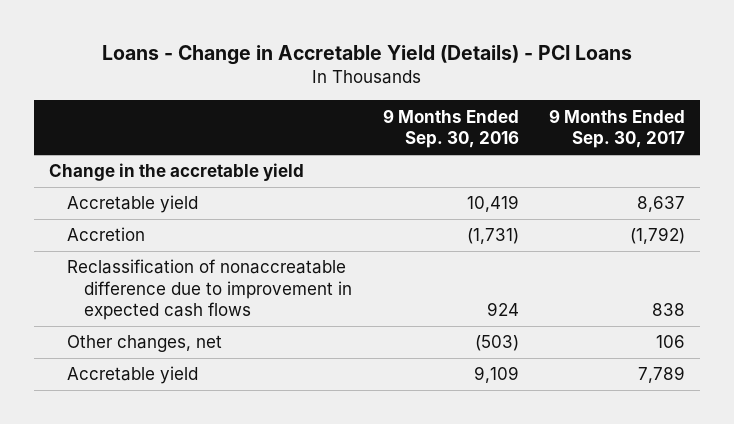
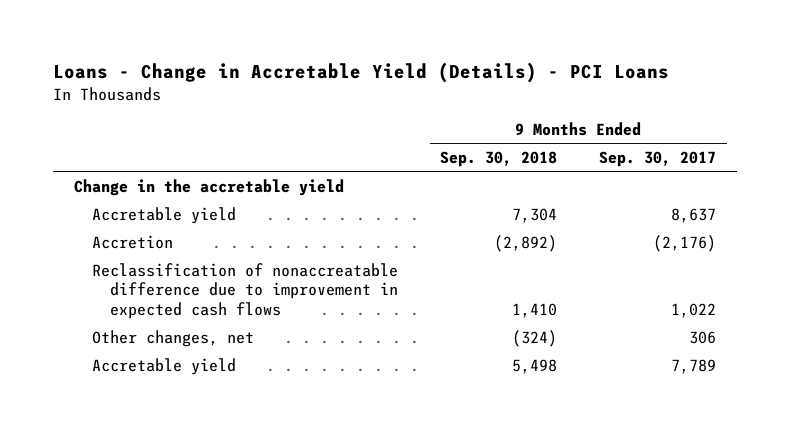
- | 9 Months Ended Sep. 30, 2016 | 9 Months Ended Sep. 30, 2017
+ | 9 Months Ended Sep. 30, 2018 | 9 Months Ended Sep. 30, 2017
- Accretion | (1,731) | (1,792)
- Reclassification of nonaccreatable difference due to improvement in expected cash flows | 924 | 838
- Other changes, net | (503) | 106
+ Accretion | (2,892) | (2,176)
+ Reclassification of nonaccreatable difference due to improvement in expected cash flows | 1,410 | 1,022
+ Other changes, net | (324) | 306

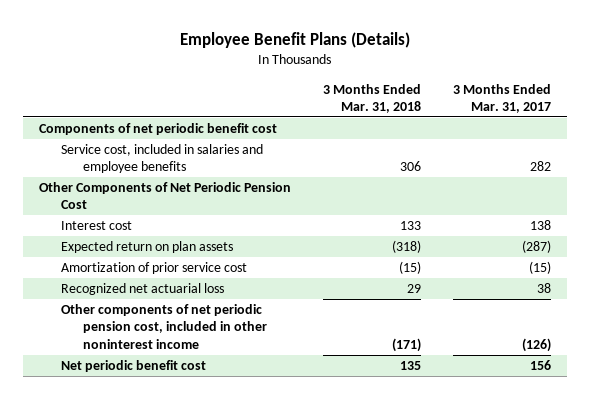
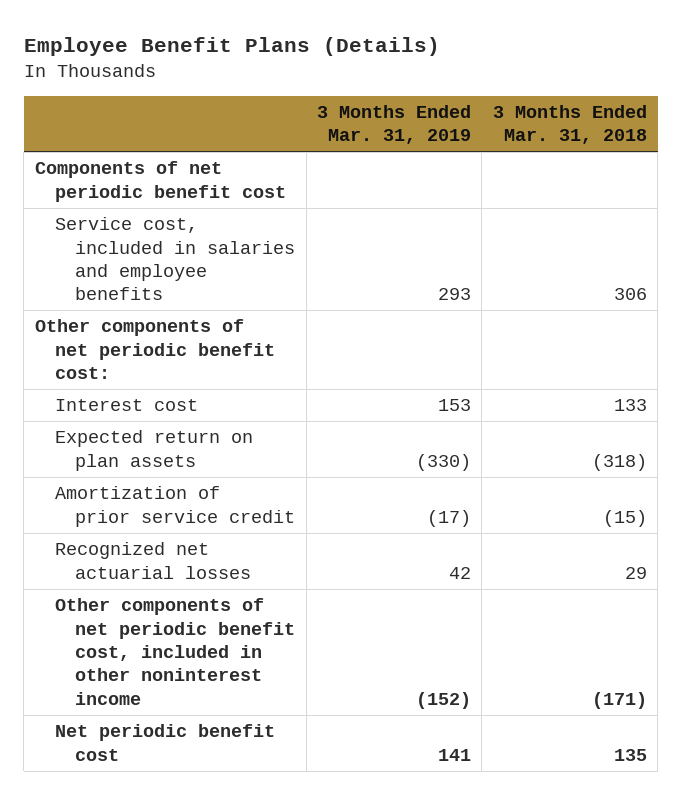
- | 3 Months Ended Mar. 31, 2018 | 3 Months Ended Mar. 31, 2017
+ | 3 Months Ended Mar. 31, 2019 | 3 Months Ended Mar. 31, 2018
- Other Components of Net Periodic Pension Cost
+ Other components of net periodic benefit cost:
- Amortization of prior service cost | (15) | (15)
- Recognized net actuarial loss | 29 | 38
- Other components of net periodic pension cost, included in other noninterest income | (171) | (126)
+ Amortization of prior service credit | (17) | (15)
+ Recognized net actuarial losses | 42 | 29
+ Other components of net periodic benefit cost, included in other noninterest income | (152) | (171)

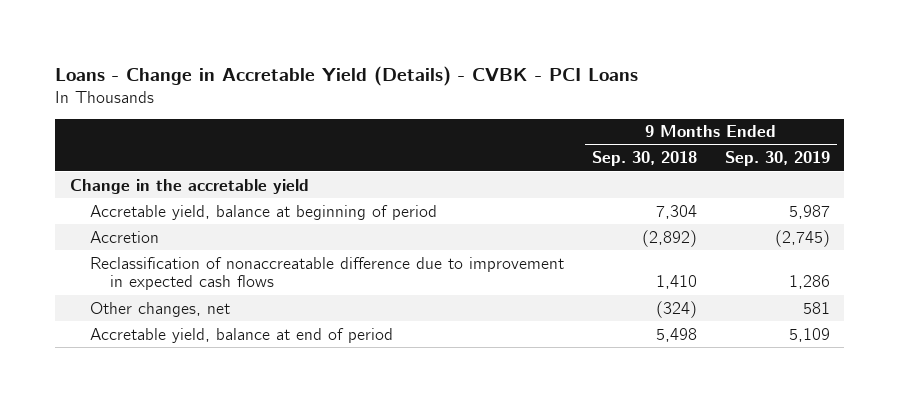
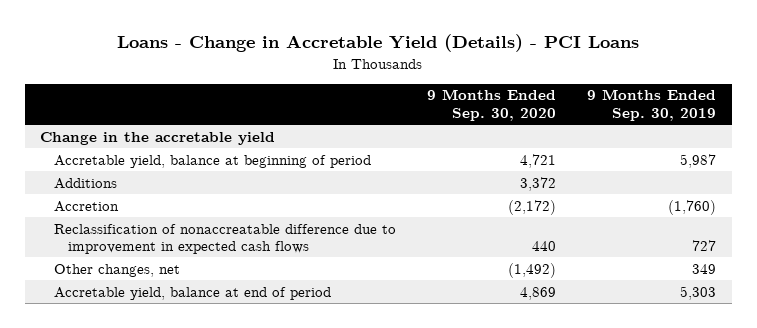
- Loans - Change in Accretable Yield (Details) - CVBK - PCI Loans
+ Loans - Change in Accretable Yield (Details) - PCI Loans
- | 9 Months Ended Sep. 30, 2018 | 9 Months Ended Sep. 30, 2019
+ | 9 Months Ended Sep. 30, 2020 | 9 Months Ended Sep. 30, 2019
- Accretion | (2,892) | (2,745)
- Reclassification of nonaccreatable difference due to improvement in expected cash flows | 1,410 | 1,286
- Other changes, net | (324) | 581
- Accretable yield, balance at end of period | 5,498 | 5,109
+ Additions | 3,372 |
+ Accretion | (2,172) | (1,760)
+ Reclassification of nonaccreatable difference due to improvement in expected cash flows | 440 | 727
+ Other changes, net | (1,492) | 349
+ Accretable yield, balance at end of period | 4,869 | 5,303

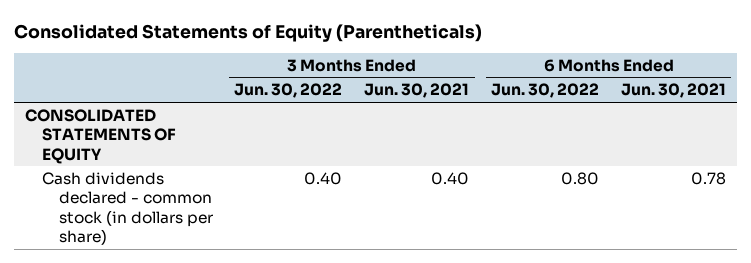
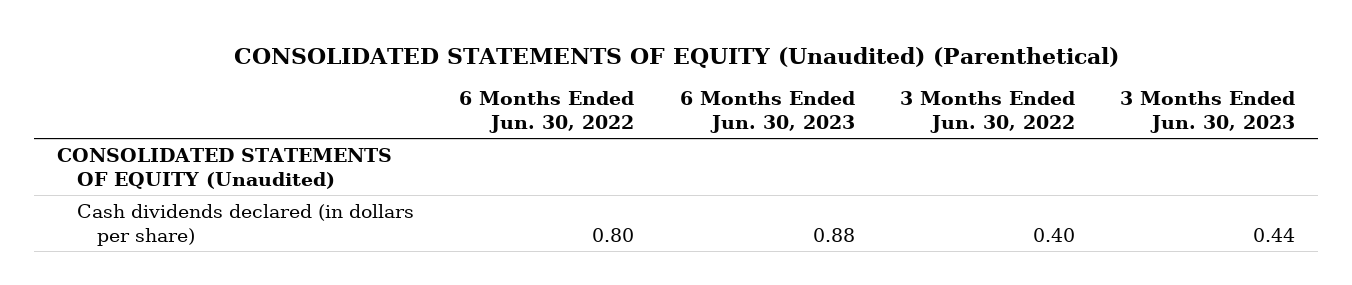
- Consolidated Statements of Equity (Parentheticals)
+ CONSOLIDATED STATEMENTS OF EQUITY (Unaudited) (Parenthetical)
- | 3 Months Ended Jun. 30, 2022 | 3 Months Ended Jun. 30, 2021 | 6 Months Ended Jun. 30, 2022 | 6 Months Ended Jun. 30, 2021
+ | 6 Months Ended Jun. 30, 2022 | 6 Months Ended Jun. 30, 2023 | 3 Months Ended Jun. 30, 2022 | 3 Months Ended Jun. 30, 2023
- CONSOLIDATED STATEMENTS OF EQUITY
- Cash dividends declared - common stock (in dollars per share) | 0.40 | 0.40 | 0.80 | 0.78
+ CONSOLIDATED STATEMENTS OF EQUITY (Unaudited)
+ Cash dividends declared (in dollars per share) | 0.80 | 0.88 | 0.40 | 0.44

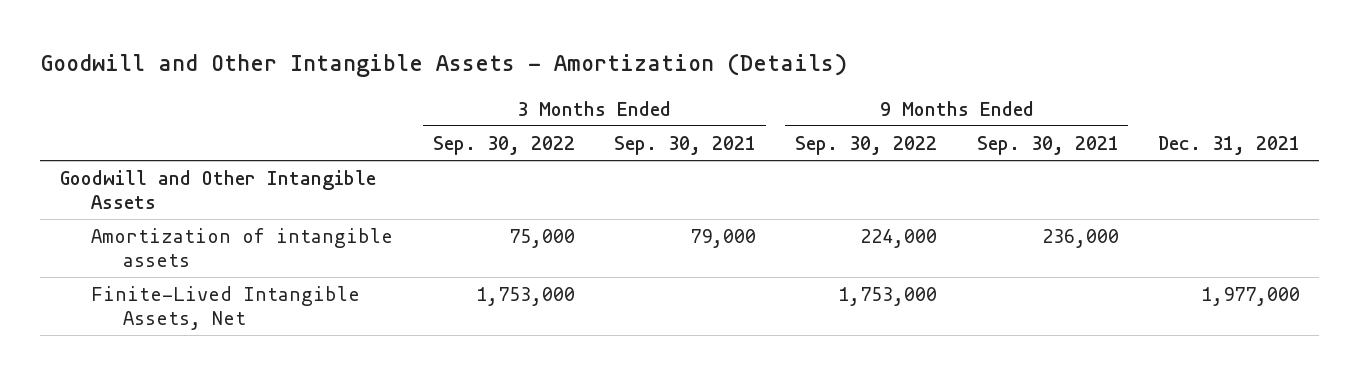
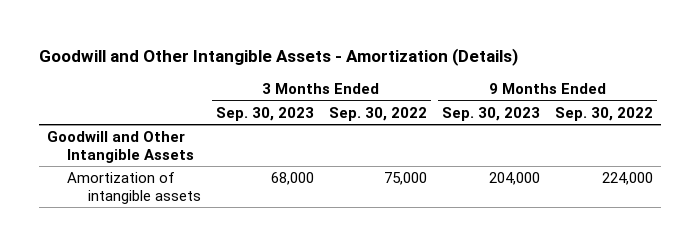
- | 3 Months Ended Sep. 30, 2022 | 3 Months Ended Sep. 30, 2021 | 9 Months Ended Sep. 30, 2022 | 9 Months Ended Sep. 30, 2021 | Dec. 31, 2021
+ | 3 Months Ended Sep. 30, 2023 | 3 Months Ended Sep. 30, 2022 | 9 Months Ended Sep. 30, 2023 | 9 Months Ended Sep. 30, 2022
- Finite-Lived Intangible Assets, Net | 1,753,000 | | 1,753,000 | | 1,977,000

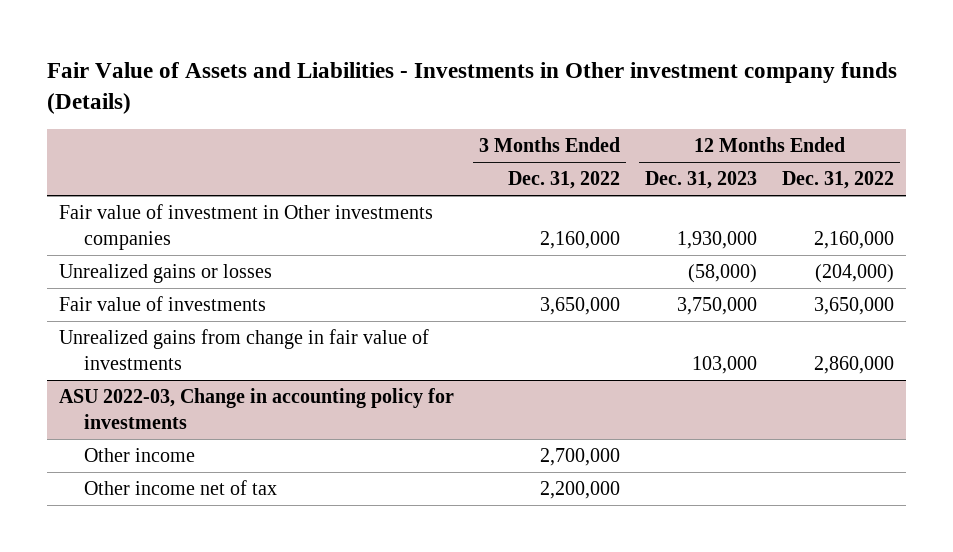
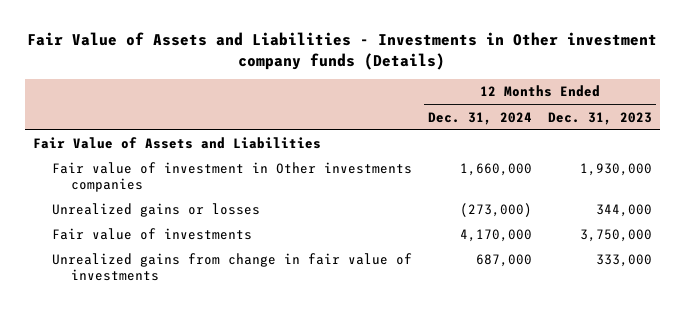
- | 3 Months Ended Dec. 31, 2022 | 12 Months Ended Dec. 31, 2023 | 12 Months Ended Dec. 31, 2022
+ | 12 Months Ended Dec. 31, 2024 | 12 Months Ended Dec. 31, 2023
+ Fair Value of Assets and Liabilities
- Unrealized gains or losses | | (58,000) | (204,000)
+ Unrealized gains or losses | (273,000) | 344,000
- Unrealized gains from change in fair value of investments | | 103,000 | 2,860,000
- ASU 2022-03, Change in accounting policy for investments
- Other income | 2,700,000 | |
- Other income net of tax | 2,200,000 | |
+ Unrealized gains from change in fair value of investments | 687,000 | 333,000

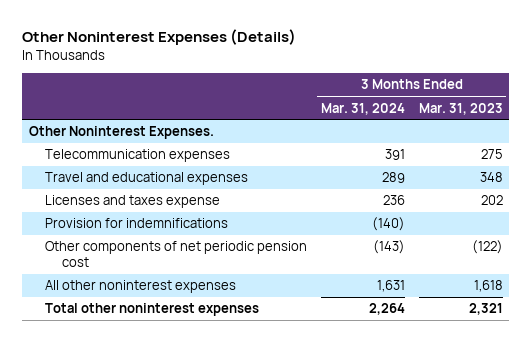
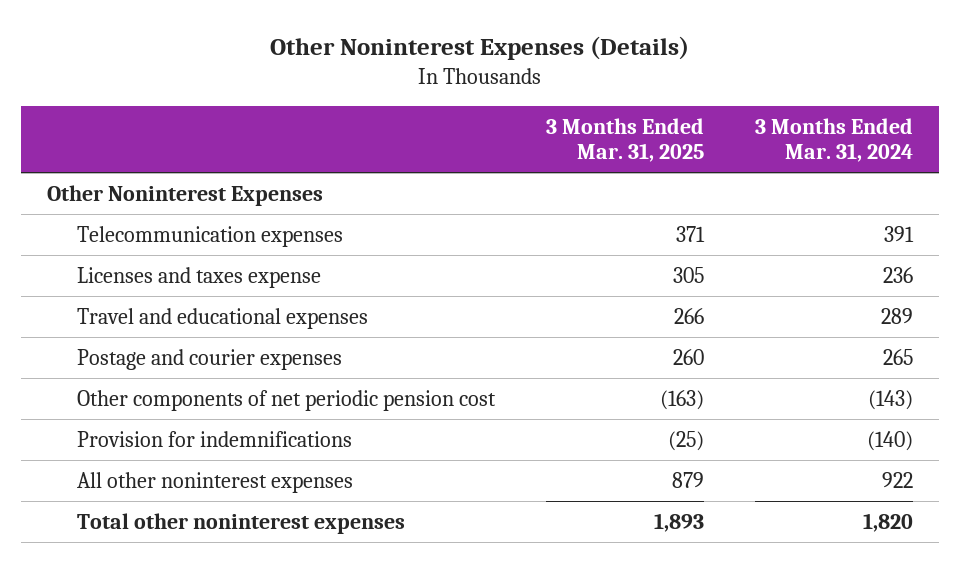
- | 3 Months Ended Mar. 31, 2024 | 3 Months Ended Mar. 31, 2023
+ | 3 Months Ended Mar. 31, 2025 | 3 Months Ended Mar. 31, 2024
- Other Noninterest Expenses.
+ Other Noninterest Expenses
moved down: Travel and educational expenses | 266 | 289
+ Postage and courier expenses | 260 | 265
- All other noninterest expenses | 1,631 | 1,618
- Total other noninterest expenses | 2,264 | 2,321
moved down: Provision for indemnifications | (25) | (140)
+ All other noninterest expenses | 879 | 922
+ Total other noninterest expenses | 1,893 | 1,820

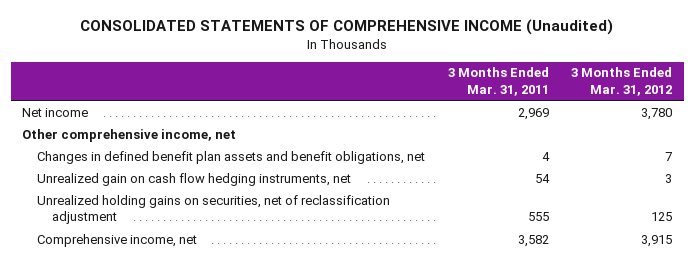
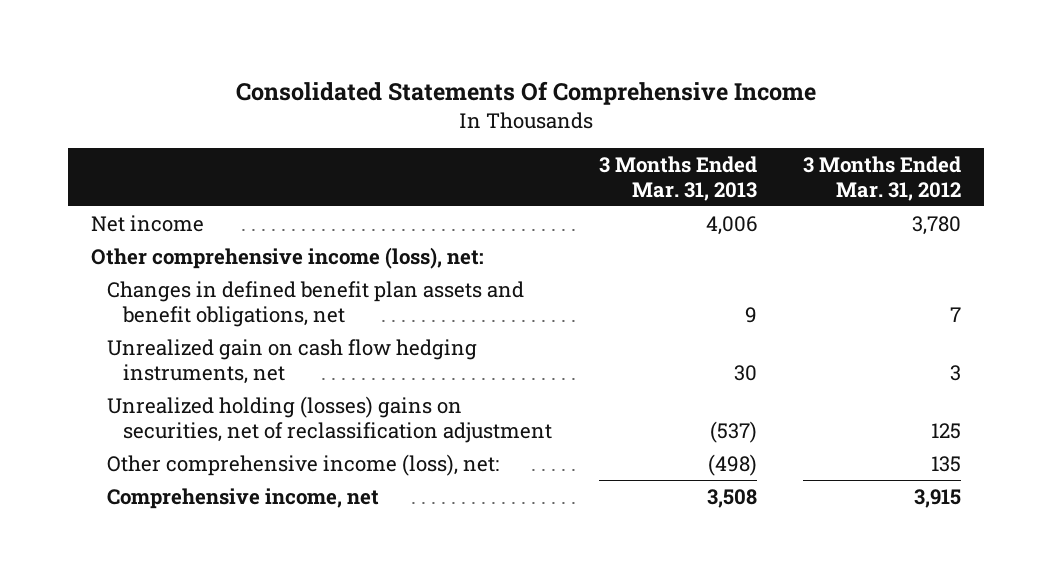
- CONSOLIDATED STATEMENTS OF COMPREHENSIVE INCOME (Unaudited)
+ Consolidated Statements Of Comprehensive Income
- | 3 Months Ended Mar. 31, 2011 | 3 Months Ended Mar. 31, 2012
+ | 3 Months Ended Mar. 31, 2013 | 3 Months Ended Mar. 31, 2012
- Other comprehensive income, net
+ Other comprehensive income (loss), net:
- Unrealized holding gains on securities, net of reclassification adjustment | 555 | 125
+ Unrealized holding (losses) gains on securities, net of reclassification adjustment | (537) | 125
+ Other comprehensive income (loss), net: | (498) | 135

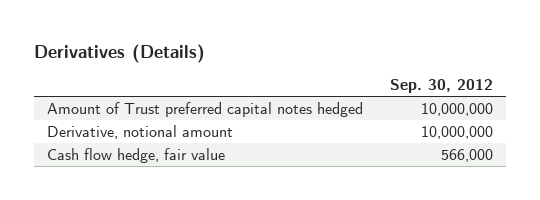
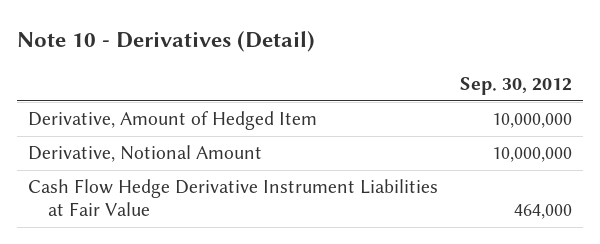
- Derivatives (Details)
+ Note 10 - Derivatives (Detail)
- Amount of Trust preferred capital notes hedged | 10,000,000
- Derivative, notional amount | 10,000,000
- Cash flow hedge, fair value | 566,000
+ Derivative, Amount of Hedged Item | 10,000,000
+ Derivative, Notional Amount | 10,000,000
+ Cash Flow Hedge Derivative Instrument Liabilities at Fair Value | 464,000

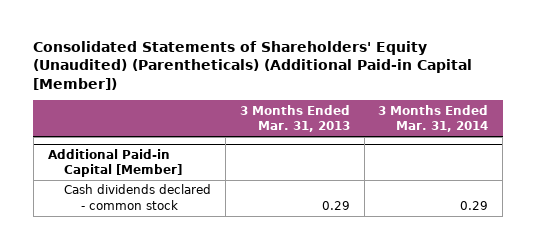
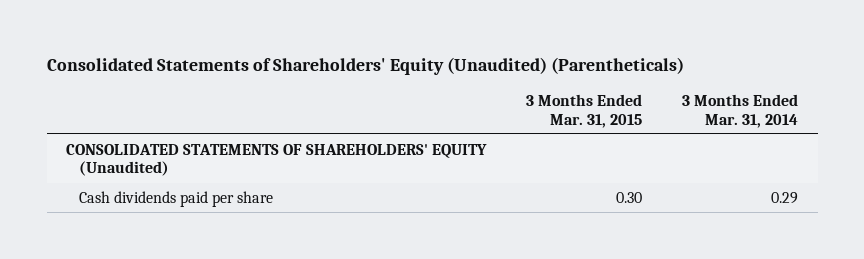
- Consolidated Statements of Shareholders' Equity (Unaudited) (Parentheticals) (Additional Paid-in Capital [Member])
+ Consolidated Statements of Shareholders' Equity (Unaudited) (Parentheticals)
- | 3 Months Ended Mar. 31, 2013 | 3 Months Ended Mar. 31, 2014
+ | 3 Months Ended Mar. 31, 2015 | 3 Months Ended Mar. 31, 2014
- Additional Paid-in Capital [Member]
- Cash dividends declared - common stock | 0.29 | 0.29
+ CONSOLIDATED STATEMENTS OF SHAREHOLDERS' EQUITY (Unaudited)
+ Cash dividends paid per share | 0.30 | 0.29

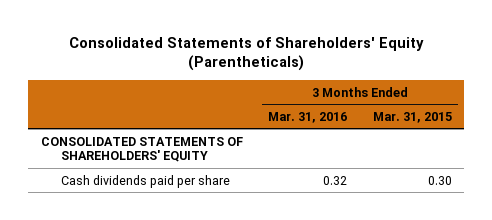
- Consolidated Statements of Shareholders' Equity (Unaudited) (Parentheticals)
+ Consolidated Statements of Shareholders' Equity (Parentheticals)
- | 3 Months Ended Mar. 31, 2015 | 3 Months Ended Mar. 31, 2014
+ | 3 Months Ended Mar. 31, 2016 | 3 Months Ended Mar. 31, 2015
- CONSOLIDATED STATEMENTS OF SHAREHOLDERS' EQUITY (Unaudited)
+ CONSOLIDATED STATEMENTS OF SHAREHOLDERS' EQUITY

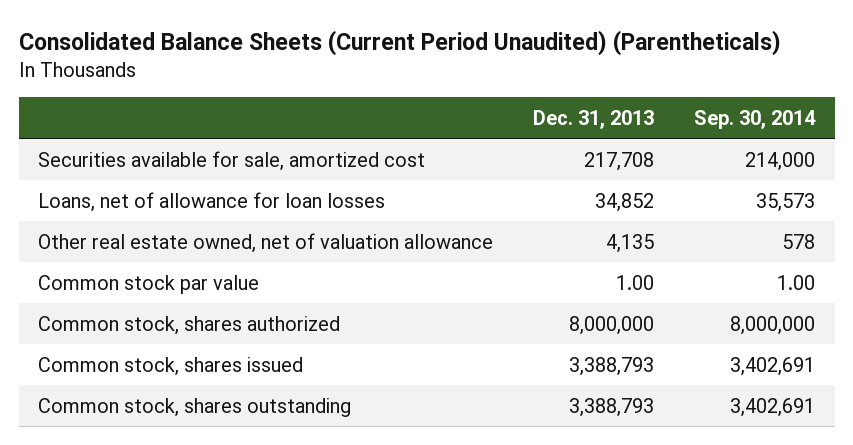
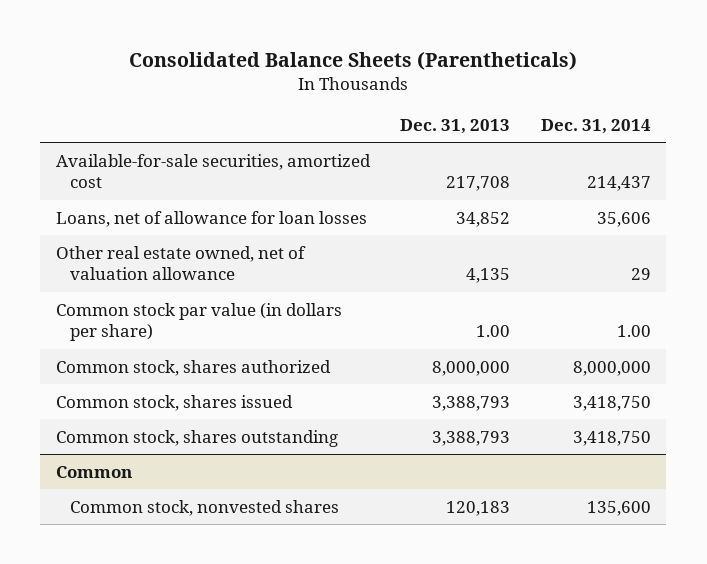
- Consolidated Balance Sheets (Current Period Unaudited) (Parentheticals)
+ Consolidated Balance Sheets (Parentheticals)
- | Dec. 31, 2013 | Sep. 30, 2014
+ | Dec. 31, 2013 | Dec. 31, 2014
- Securities available for sale, amortized cost | 217,708 | 214,000
+ Available-for-sale securities, amortized cost | 217,708 | 214,437
- Common stock par value | 1.00 | 1.00
+ Common stock par value (in dollars per share) | 1.00 | 1.00
+ Common
+ Common stock, nonvested shares | 120,183 | 135,600

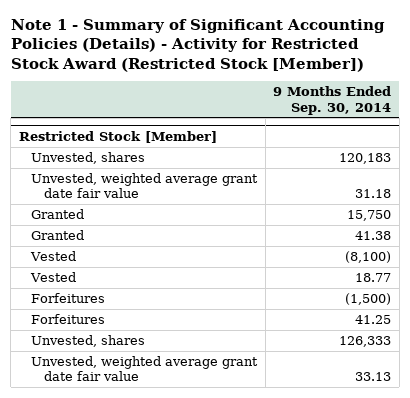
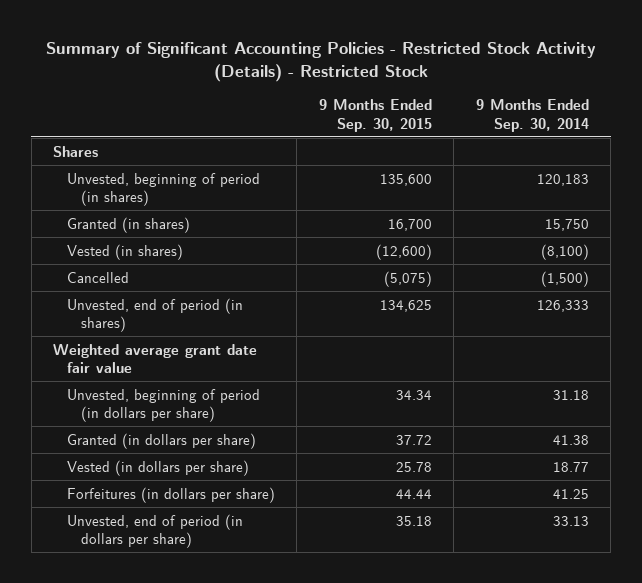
- Note 1 - Summary of Significant Accounting Policies (Details) - Activity for Restricted Stock Award (Restricted Stock [Member])
+ Summary of Significant Accounting Policies - Restricted Stock Activity (Details) - Restricted Stock
- | 9 Months Ended Sep. 30, 2014
+ | 9 Months Ended Sep. 30, 2015 | 9 Months Ended Sep. 30, 2014
- Restricted Stock [Member]
- Unvested, shares | 120,183
- Unvested, weighted average grant date fair value | 31.18
- Granted | 15,750
- Granted | 41.38
- Vested | (8,100)
- Vested | 18.77
- Forfeitures | (1,500)
- Forfeitures | 41.25
- Unvested, shares | 126,333
- Unvested, weighted average grant date fair value | 33.13
+ Shares
+ Unvested, beginning of period (in shares) | 135,600 | 120,183
+ Granted (in shares) | 16,700 | 15,750
+ Vested (in shares) | (12,600) | (8,100)
+ Cancelled | (5,075) | (1,500)
+ Unvested, end of period (in shares) | 134,625 | 126,333
+ Weighted average grant date fair value
+ Unvested, beginning of period (in dollars per share) | 34.34 | 31.18
+ Granted (in dollars per share) | 37.72 | 41.38
+ Vested (in dollars per share) | 25.78 | 18.77
+ Forfeitures (in dollars per share) | 44.44 | 41.25
+ Unvested, end of period (in dollars per share) | 35.18 | 33.13

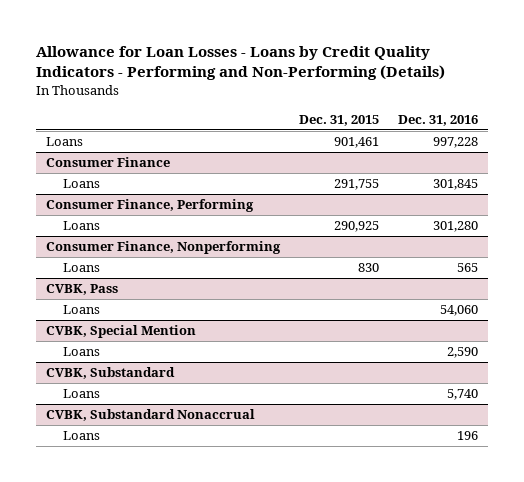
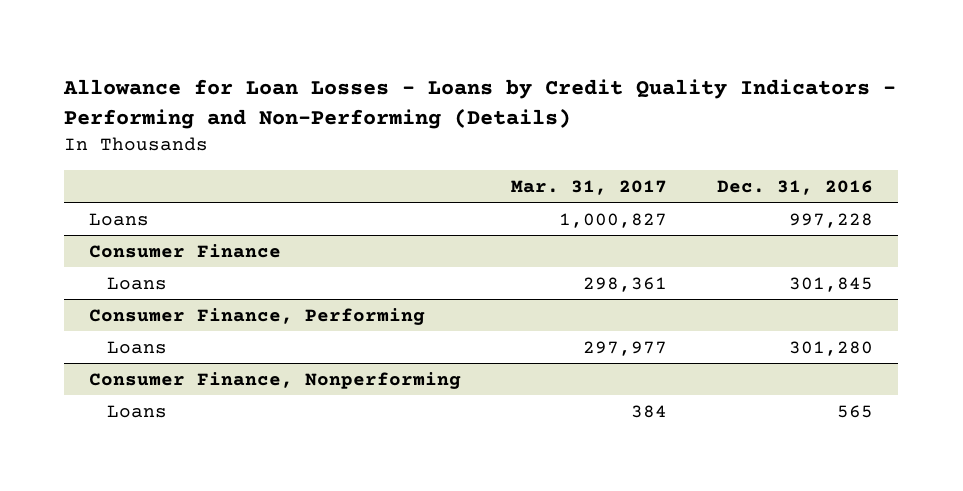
- | Dec. 31, 2015 | Dec. 31, 2016
+ | Mar. 31, 2017 | Dec. 31, 2016
- CVBK, Pass
- Loans | | 54,060
- CVBK, Special Mention
- Loans | | 2,590
- CVBK, Substandard
- Loans | | 5,740
- CVBK, Substandard Nonaccrual
- Loans | | 196

